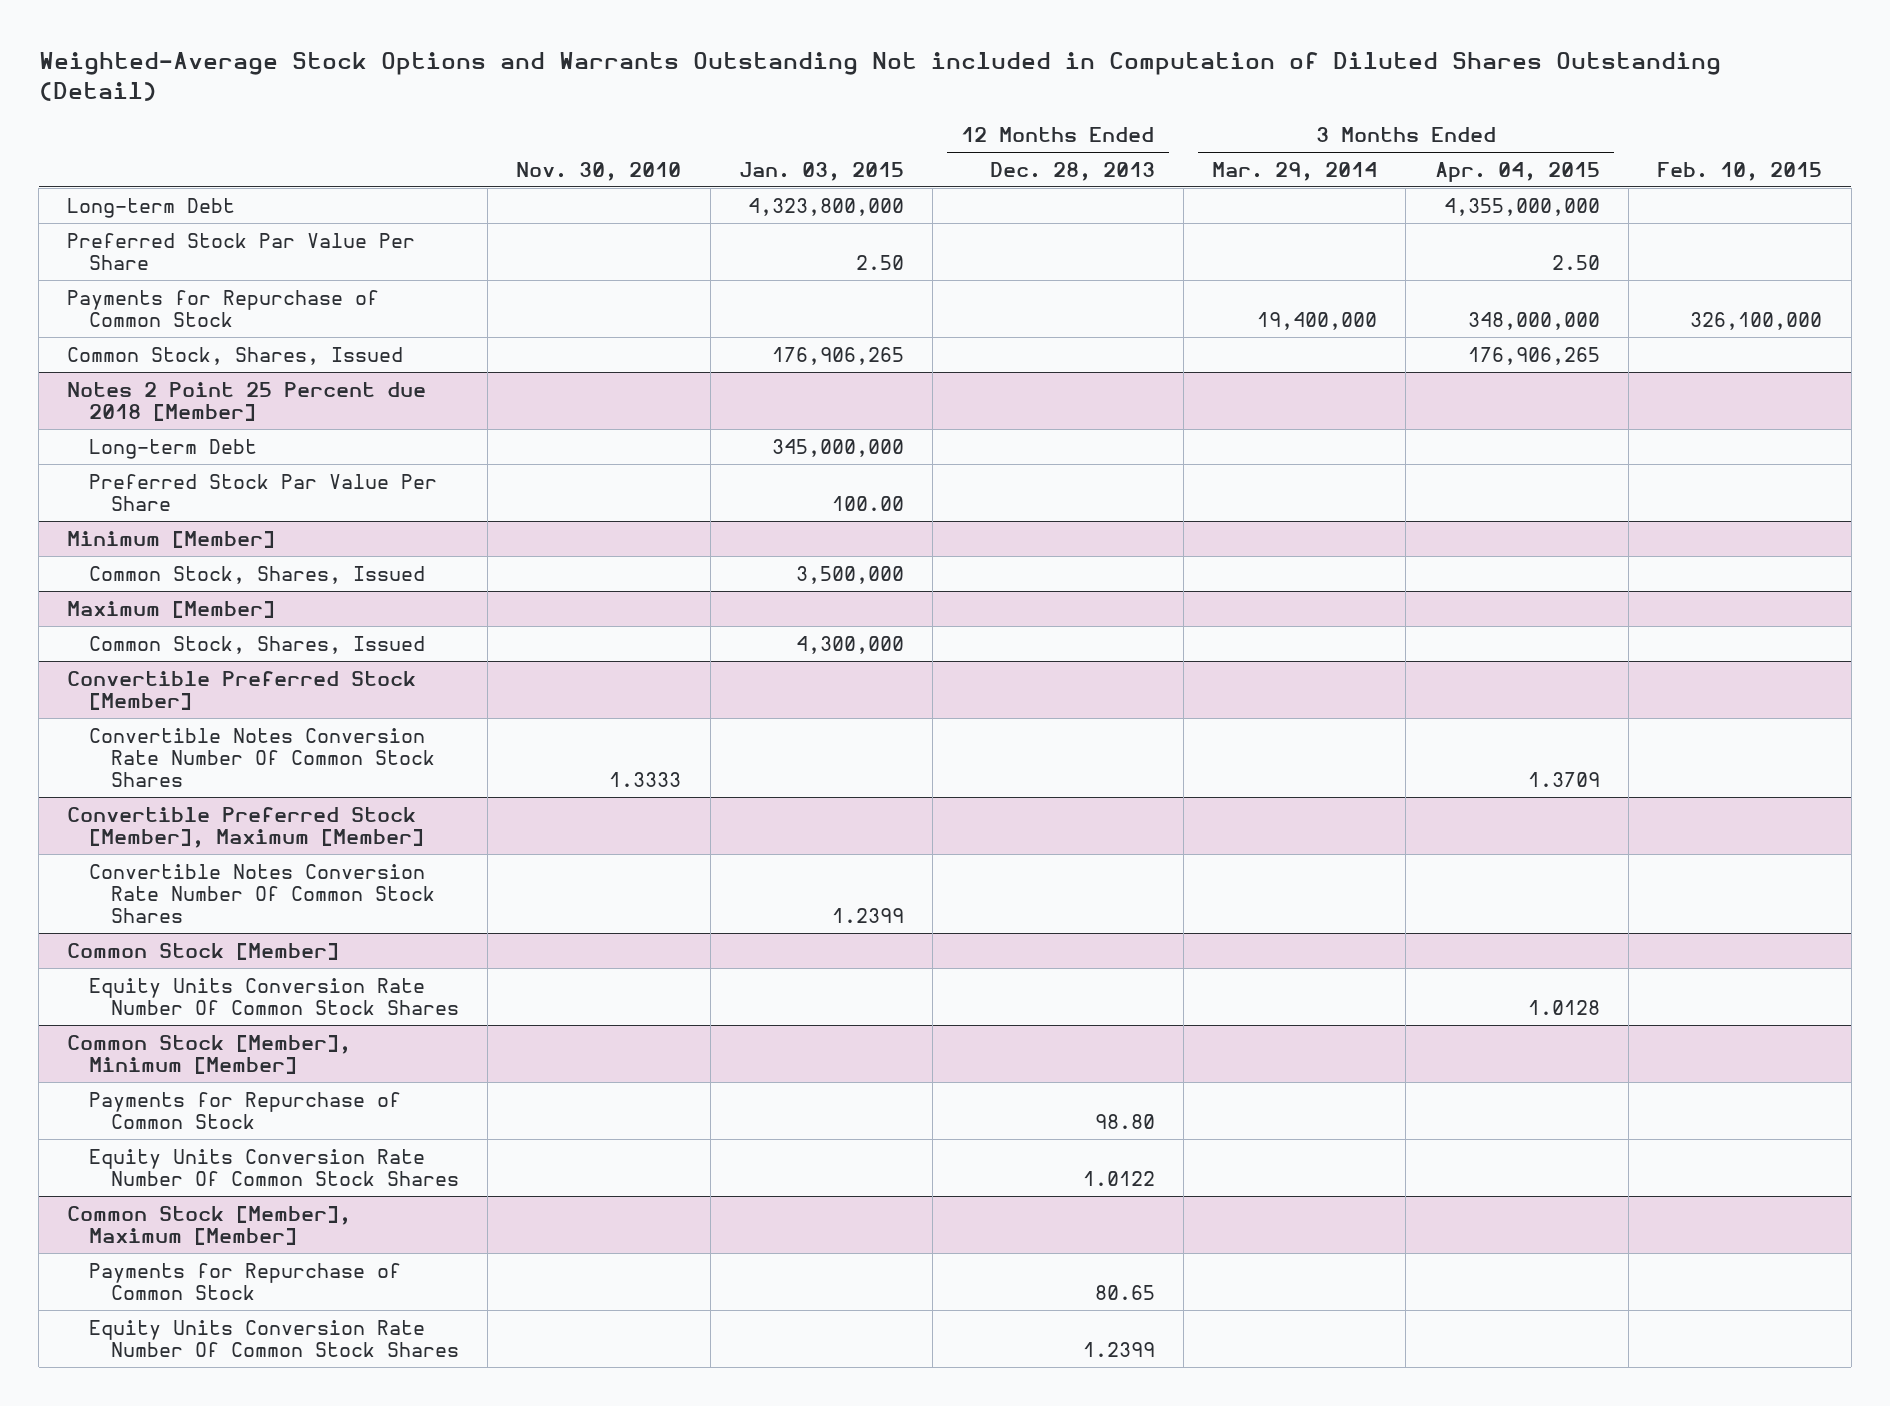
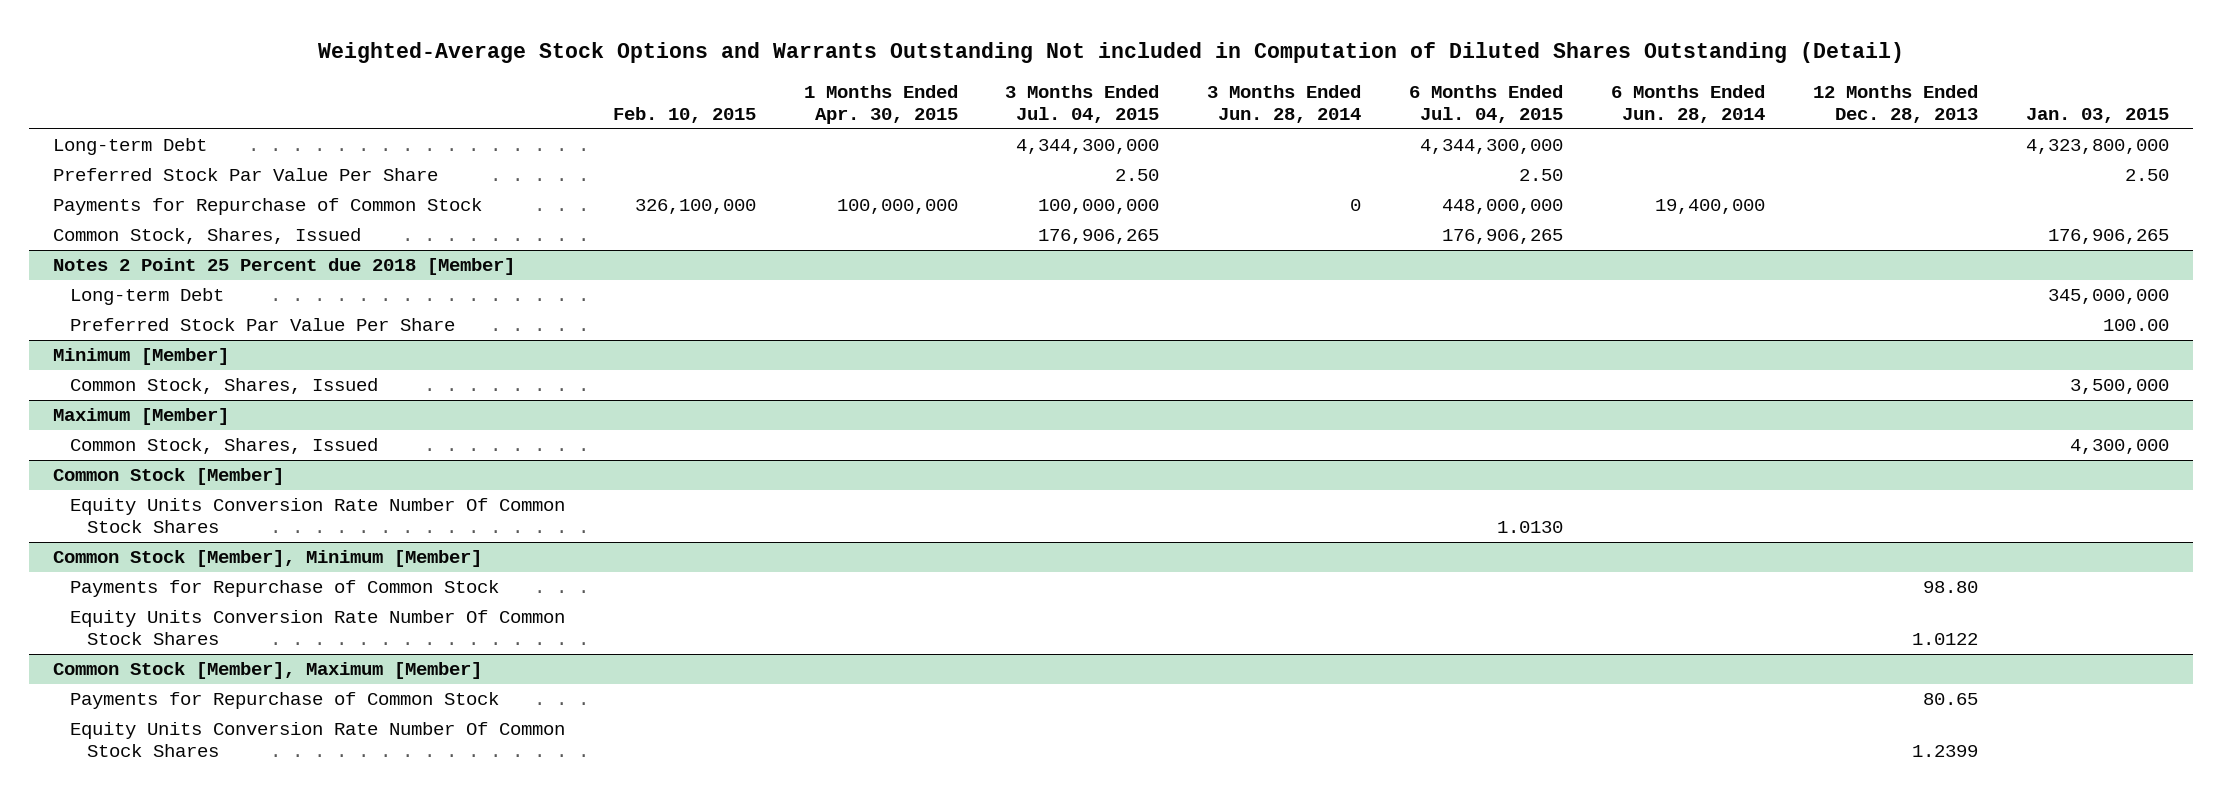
- | Nov. 30, 2010 | Jan. 03, 2015 | 12 Months Ended Dec. 28, 2013 | 3 Months Ended Mar. 29, 2014 | 3 Months Ended Apr. 04, 2015 | Feb. 10, 2015
+ | Feb. 10, 2015 | 1 Months Ended Apr. 30, 2015 | 3 Months Ended Jul. 04, 2015 | 3 Months Ended Jun. 28, 2014 | 6 Months Ended Jul. 04, 2015 | 6 Months Ended Jun. 28, 2014 | 12 Months Ended Dec. 28, 2013 | Jan. 03, 2015
- Convertible Preferred Stock [Member]
- Convertible Notes Conversion Rate Number Of Common Stock Shares | 1.3333 | | | | 1.3709 |
- Convertible Preferred Stock [Member], Maximum [Member]
- Convertible Notes Conversion Rate Number Of Common Stock Shares | | 1.2399 | | | |

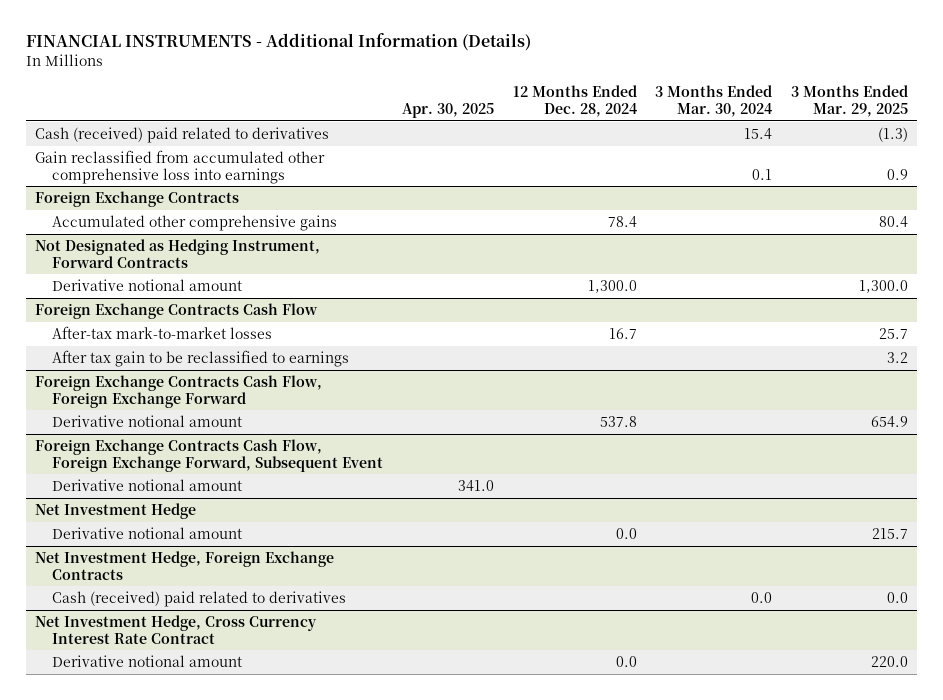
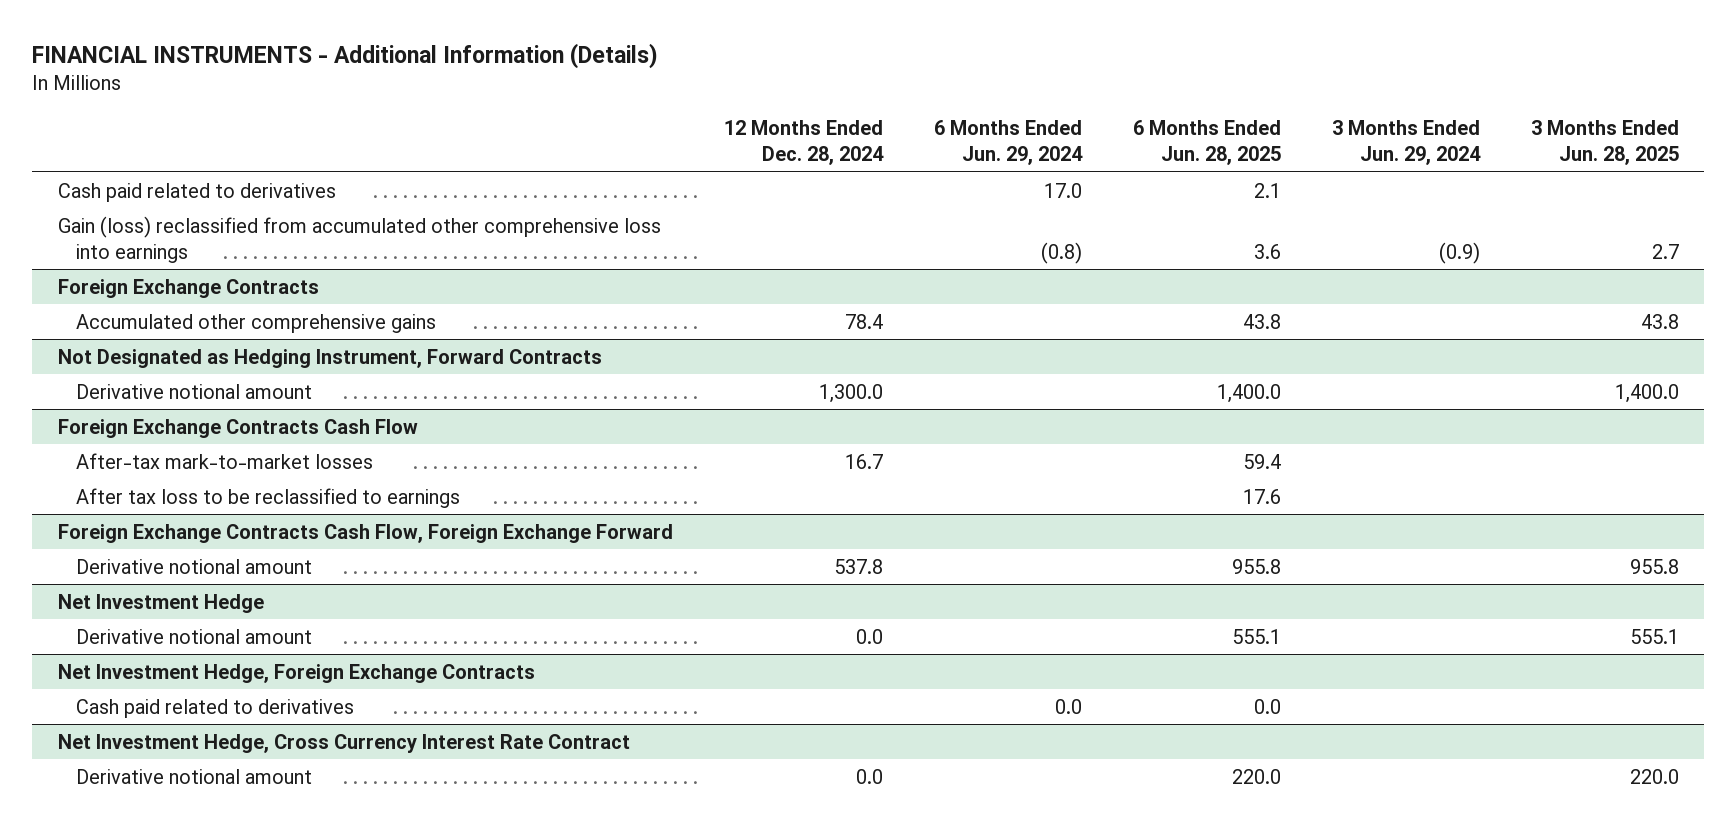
- | Apr. 30, 2025 | 12 Months Ended Dec. 28, 2024 | 3 Months Ended Mar. 30, 2024 | 3 Months Ended Mar. 29, 2025
+ | 12 Months Ended Dec. 28, 2024 | 6 Months Ended Jun. 29, 2024 | 6 Months Ended Jun. 28, 2025 | 3 Months Ended Jun. 29, 2024 | 3 Months Ended Jun. 28, 2025
- Cash (received) paid related to derivatives | | | 15.4 | (1.3)
- Gain reclassified from accumulated other comprehensive loss into earnings | | | 0.1 | 0.9
+ Cash paid related to derivatives | | 17.0 | 2.1 | |
+ Gain (loss) reclassified from accumulated other comprehensive loss into earnings | | (0.8) | 3.6 | (0.9) | 2.7
@ Foreign Exchange Contracts Cash Flow
- After tax gain to be reclassified to earnings | | | | 3.2
+ After tax loss to be reclassified to earnings | | | 17.6 | |
- Foreign Exchange Contracts Cash Flow, Foreign Exchange Forward, Subsequent Event
- Derivative notional amount | 341.0 | | |
@ Net Investment Hedge, Foreign Exchange Contracts
- Cash (received) paid related to derivatives | | | 0.0 | 0.0
+ Cash paid related to derivatives | | 0.0 | 0.0 | |

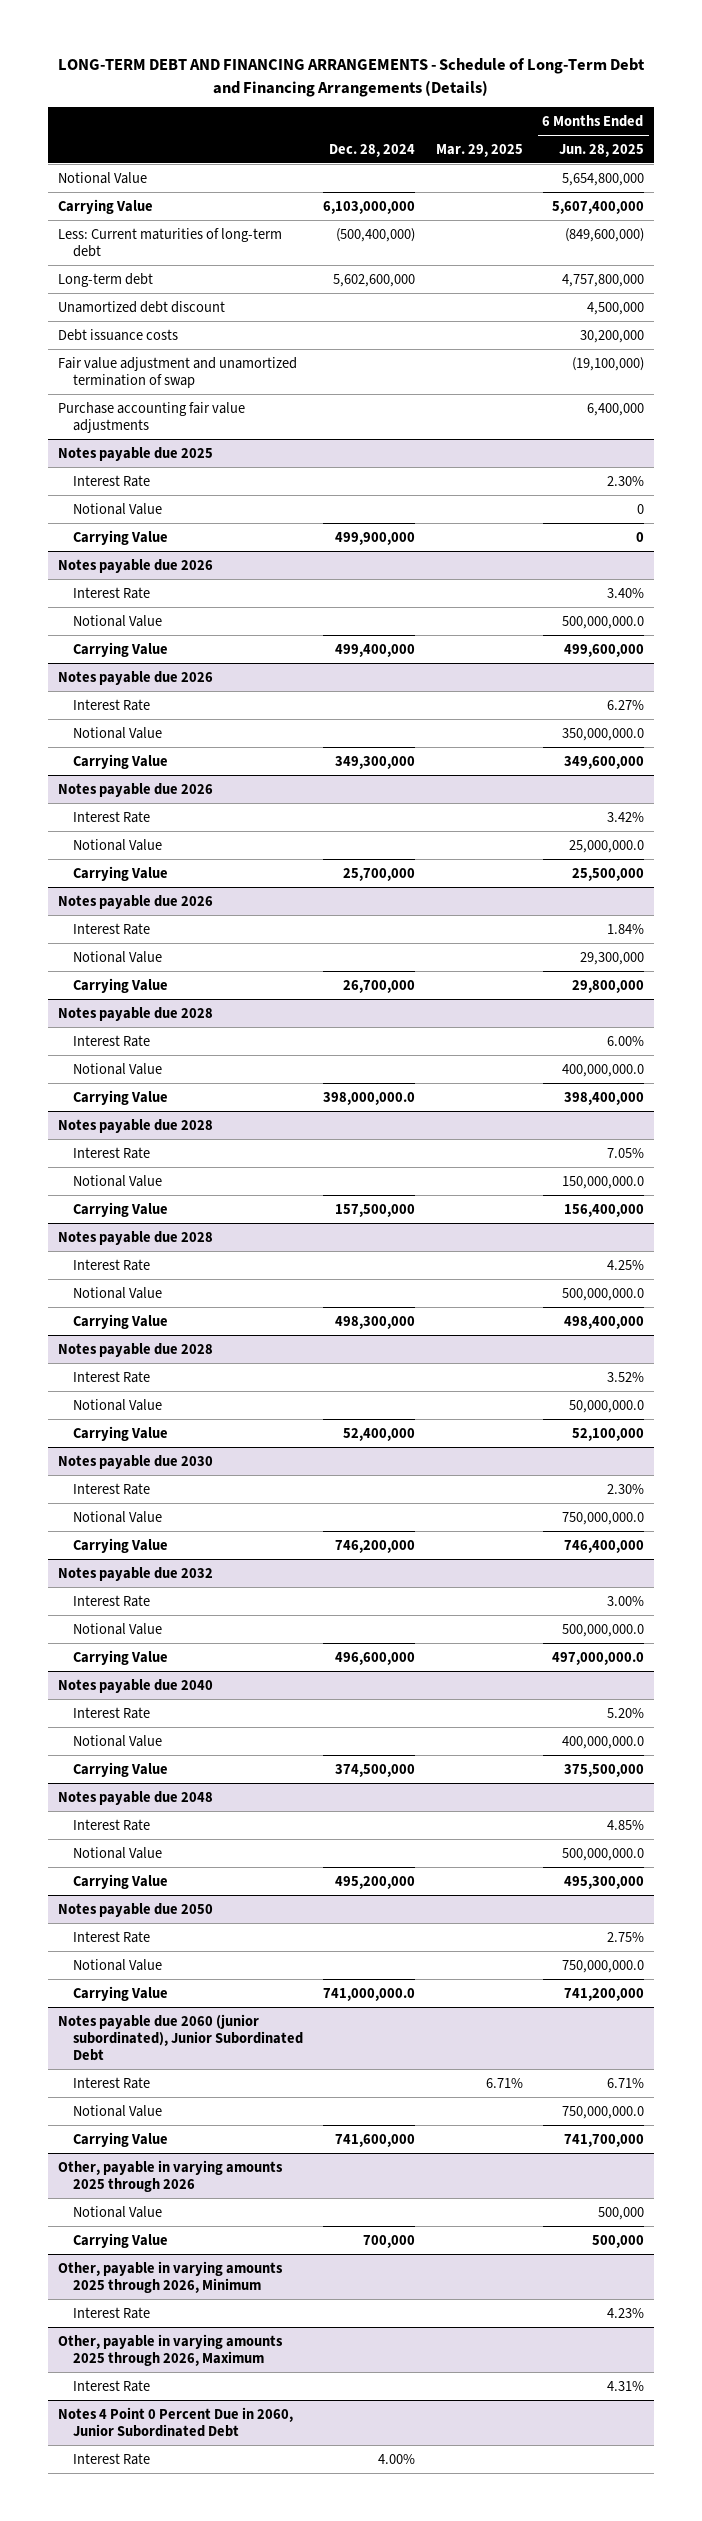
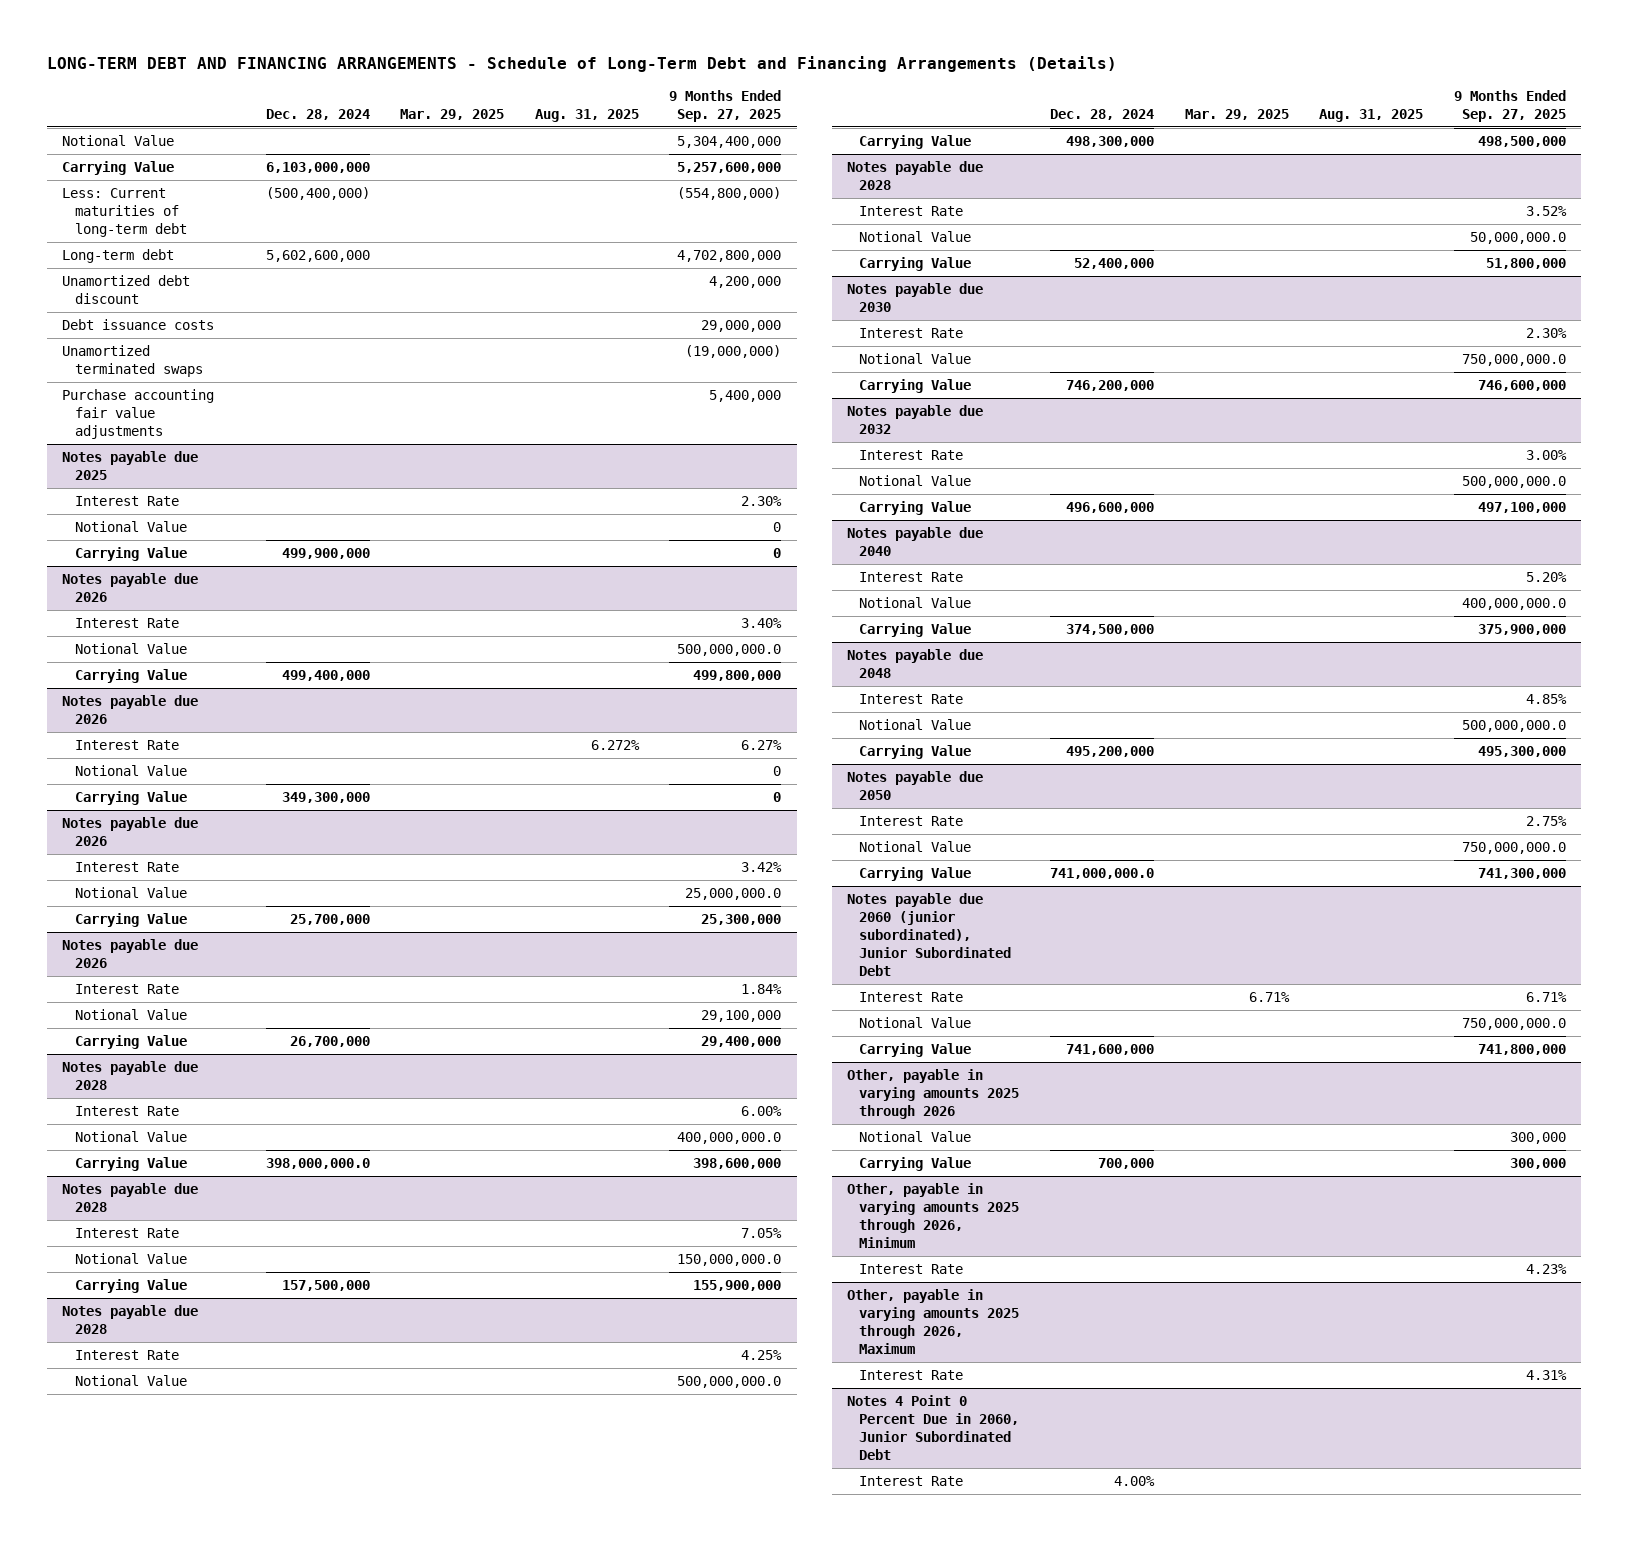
- | Dec. 28, 2024 | Mar. 29, 2025 | 6 Months Ended Jun. 28, 2025
+ | Dec. 28, 2024 | Mar. 29, 2025 | Aug. 31, 2025 | 9 Months Ended Sep. 27, 2025
- Fair value adjustment and unamortized termination of swap | | | (19,100,000)
+ Unamortized terminated swaps | | | | (19,000,000)

